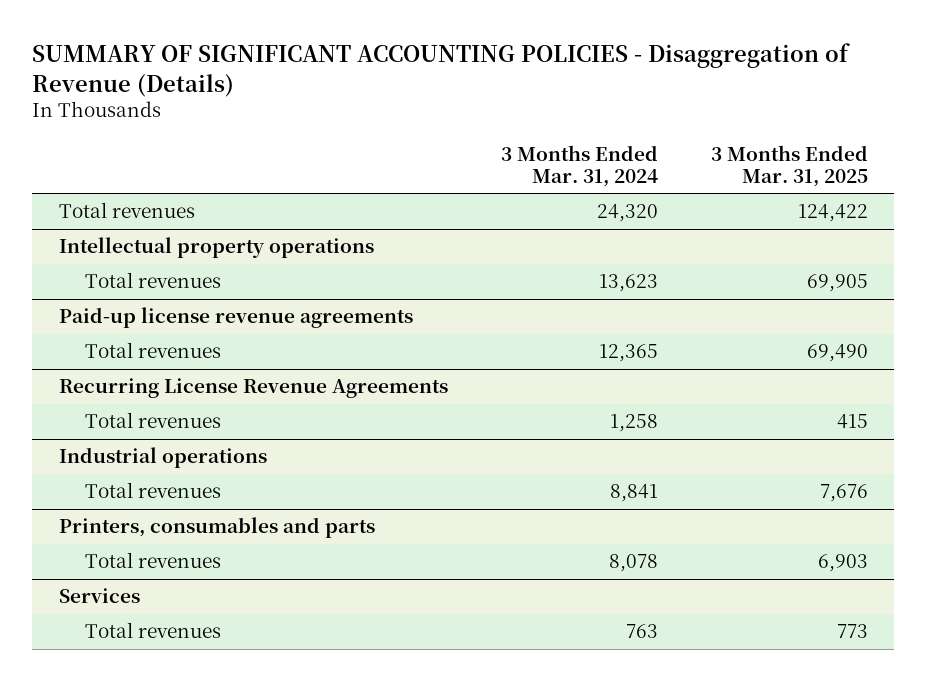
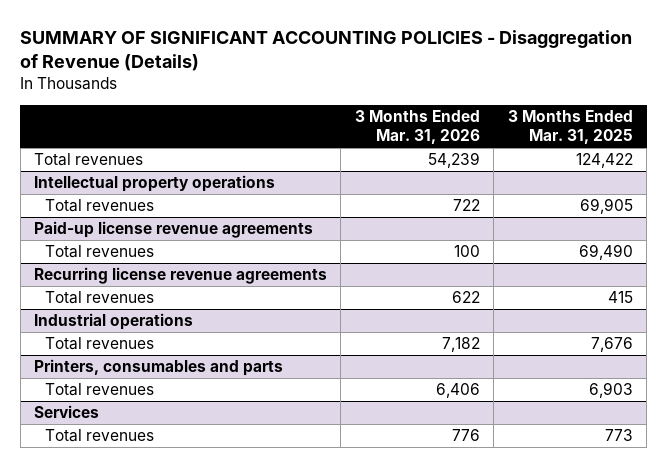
- | 3 Months Ended Mar. 31, 2024 | 3 Months Ended Mar. 31, 2025
+ | 3 Months Ended Mar. 31, 2026 | 3 Months Ended Mar. 31, 2025
- Recurring License Revenue Agreements
+ Recurring license revenue agreements

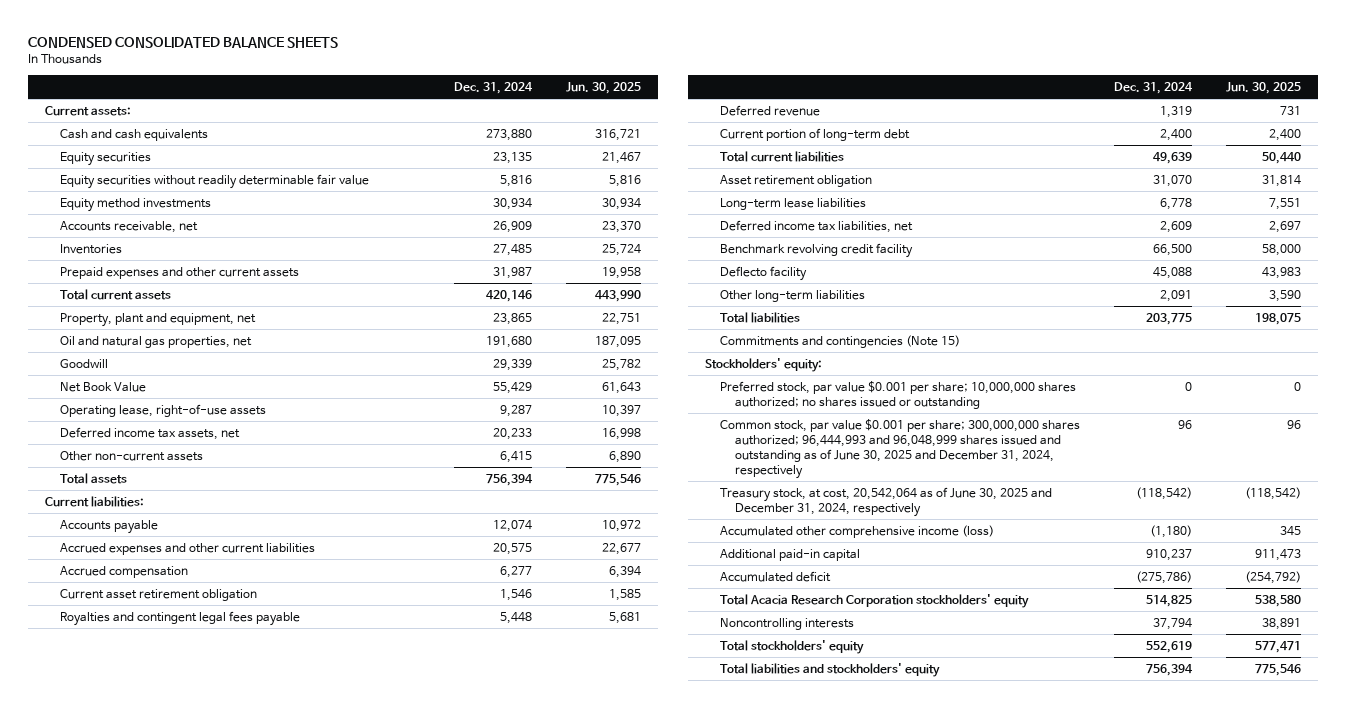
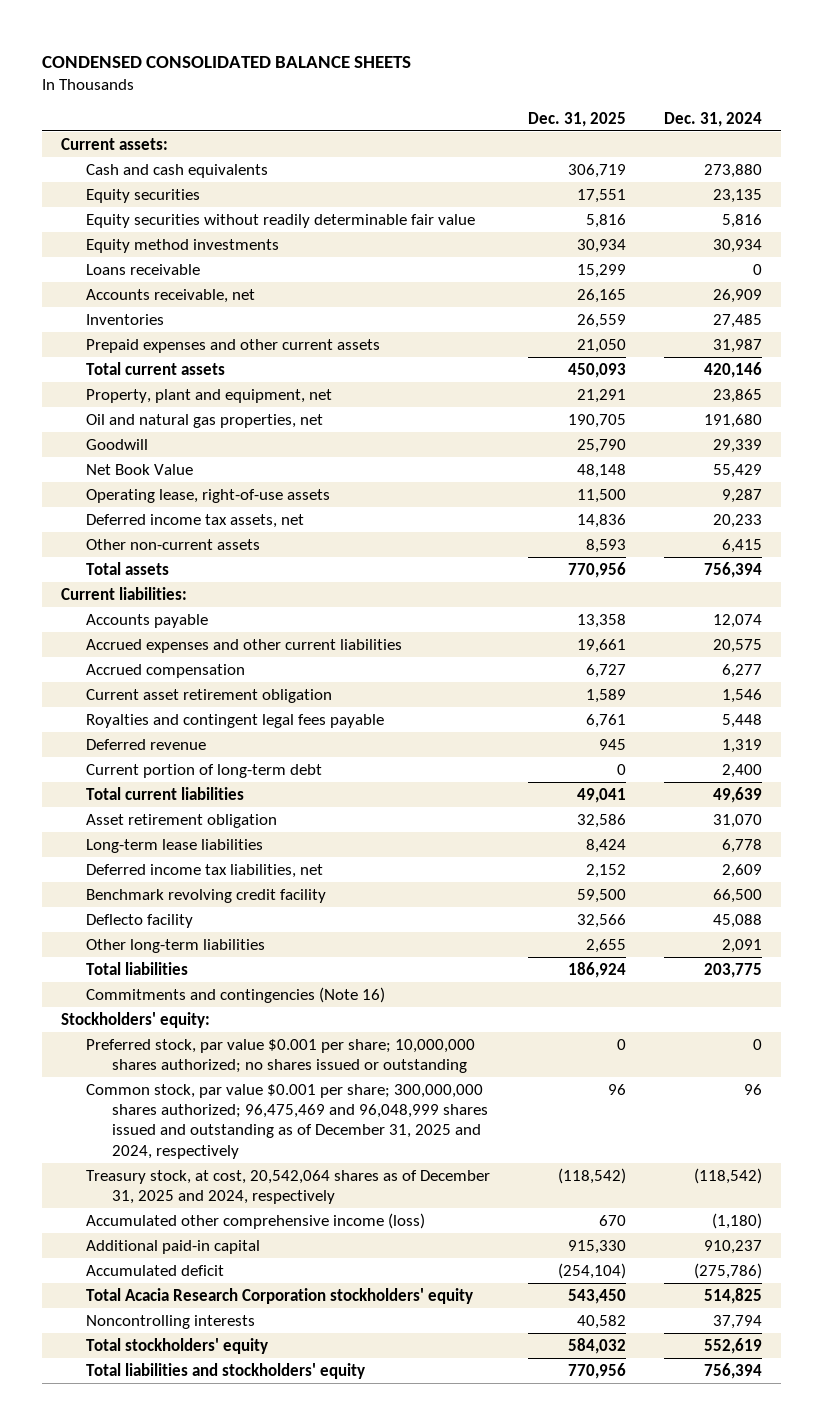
- | Dec. 31, 2024 | Jun. 30, 2025
+ | Dec. 31, 2025 | Dec. 31, 2024
+ Loans receivable | 15,299 | 0
- Commitments and contingencies (Note 15)
+ Commitments and contingencies (Note 16)
- Common stock, par value $0.001 per share; 300,000,000 shares authorized; 96,444,993 and 96,048,999 shares issued and outstanding as of June 30, 2025 and December 31, 2024, respectively | 96 | 96
- Treasury stock, at cost, 20,542,064 as of June 30, 2025 and December 31, 2024, respectively | (118,542) | (118,542)
+ Common stock, par value $0.001 per share; 300,000,000 shares authorized; 96,475,469 and 96,048,999 shares issued and outstanding as of December 31, 2025 and 2024, respectively | 96 | 96
+ Treasury stock, at cost, 20,542,064 shares as of December 31, 2025 and 2024, respectively | (118,542) | (118,542)

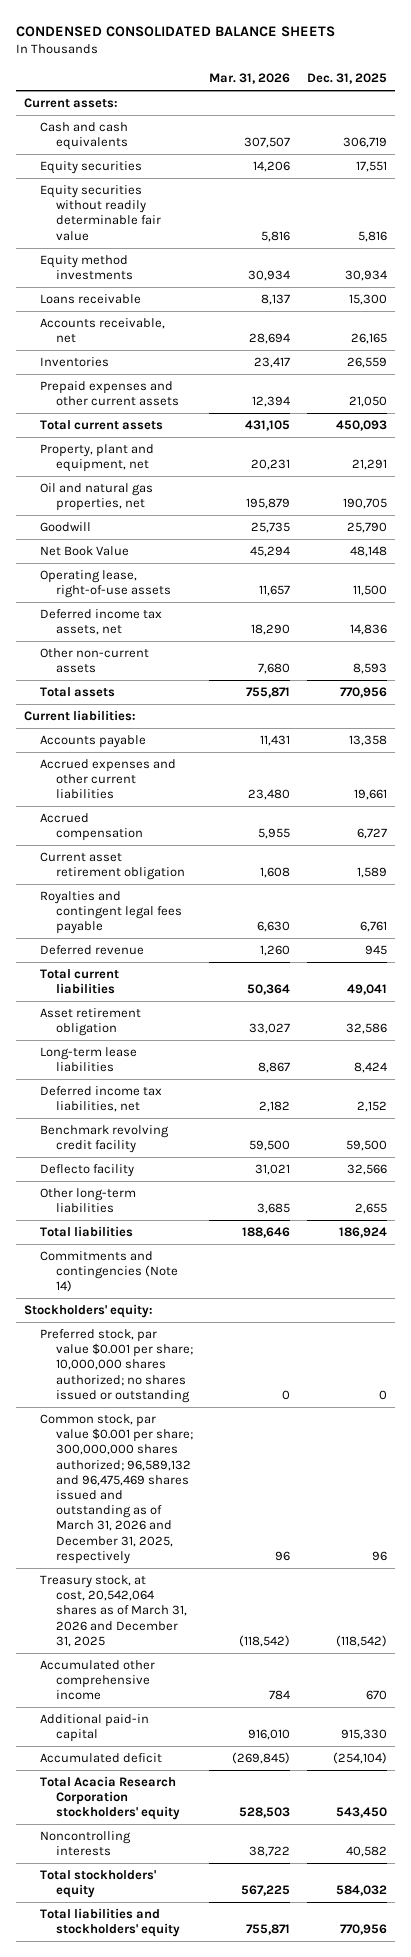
- | Dec. 31, 2025 | Dec. 31, 2024
+ | Mar. 31, 2026 | Dec. 31, 2025
- Loans receivable | 15,299 | 0
+ Loans receivable | 8,137 | 15,300
- Current portion of long-term debt | 0 | 2,400
- Commitments and contingencies (Note 16)
+ Commitments and contingencies (Note 14)
- Common stock, par value $0.001 per share; 300,000,000 shares authorized; 96,475,469 and 96,048,999 shares issued and outstanding as of December 31, 2025 and 2024, respectively | 96 | 96
- Treasury stock, at cost, 20,542,064 shares as of December 31, 2025 and 2024, respectively | (118,542) | (118,542)
- Accumulated other comprehensive income (loss) | 670 | (1,180)
+ Common stock, par value $0.001 per share; 300,000,000 shares authorized; 96,589,132 and 96,475,469 shares issued and outstanding as of March 31, 2026 and December 31, 2025, respectively | 96 | 96
+ Treasury stock, at cost, 20,542,064 shares as of March 31, 2026 and December 31, 2025 | (118,542) | (118,542)
+ Accumulated other comprehensive income | 784 | 670

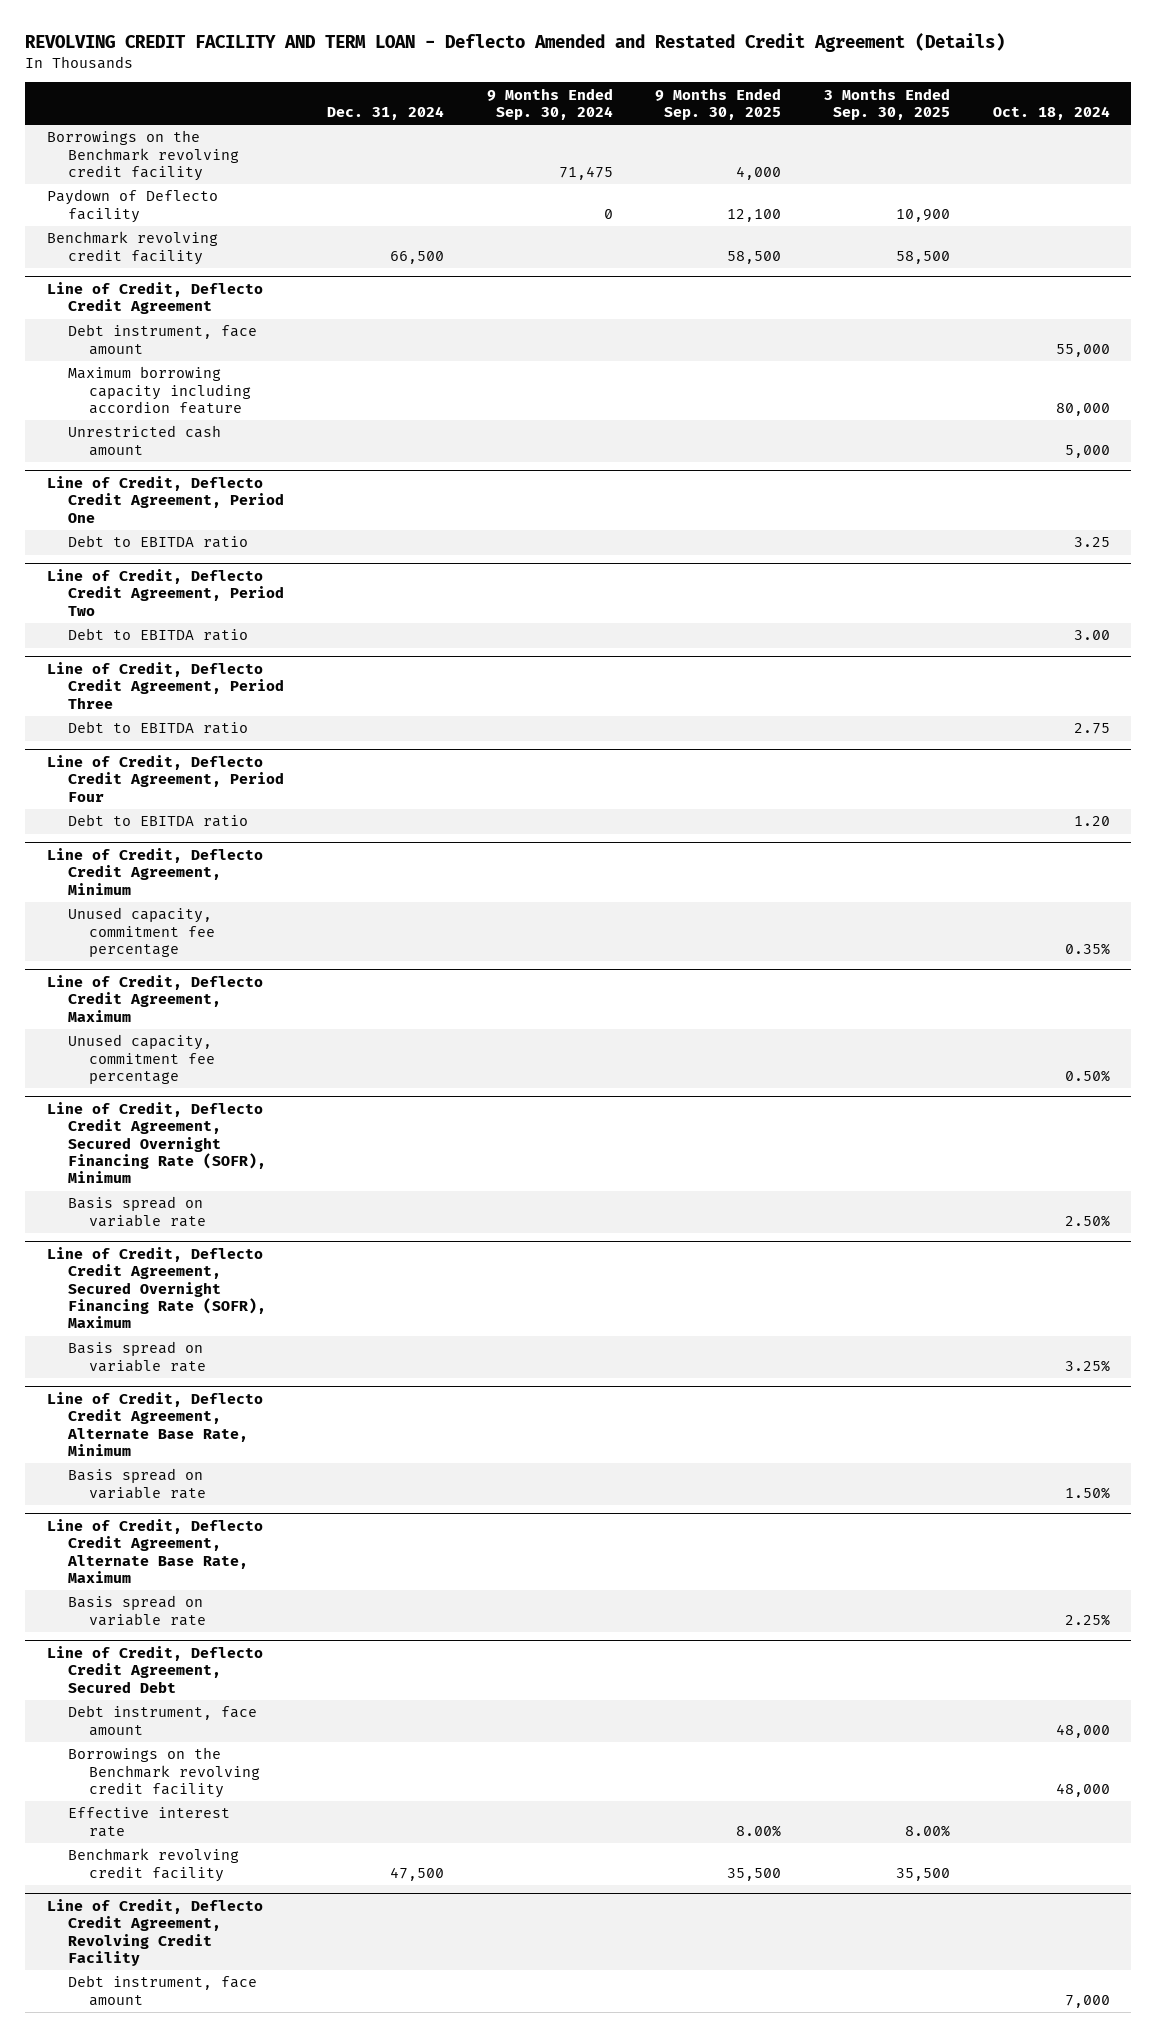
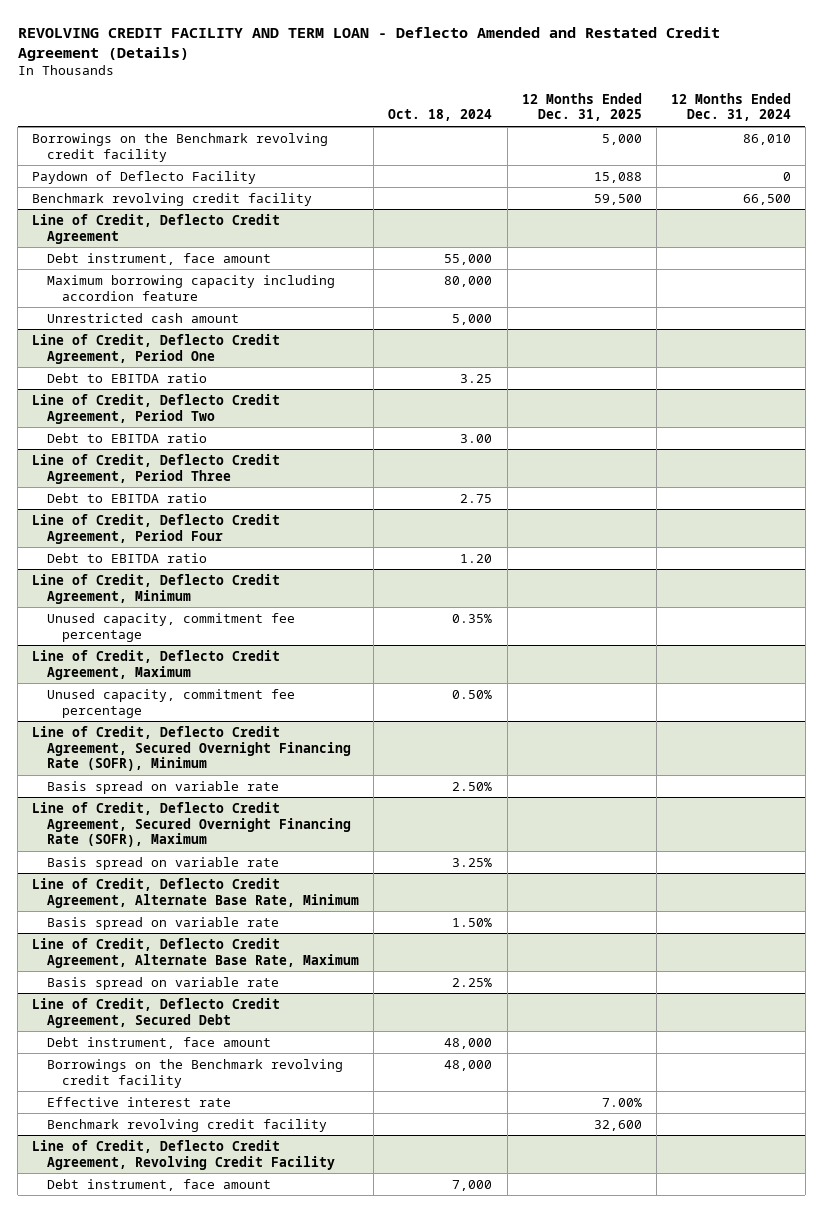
- | Dec. 31, 2024 | 9 Months Ended Sep. 30, 2024 | 9 Months Ended Sep. 30, 2025 | 3 Months Ended Sep. 30, 2025 | Oct. 18, 2024
+ | Oct. 18, 2024 | 12 Months Ended Dec. 31, 2025 | 12 Months Ended Dec. 31, 2024
- Paydown of Deflecto facility | | 0 | 12,100 | 10,900 |
+ Paydown of Deflecto Facility | | 15,088 | 0

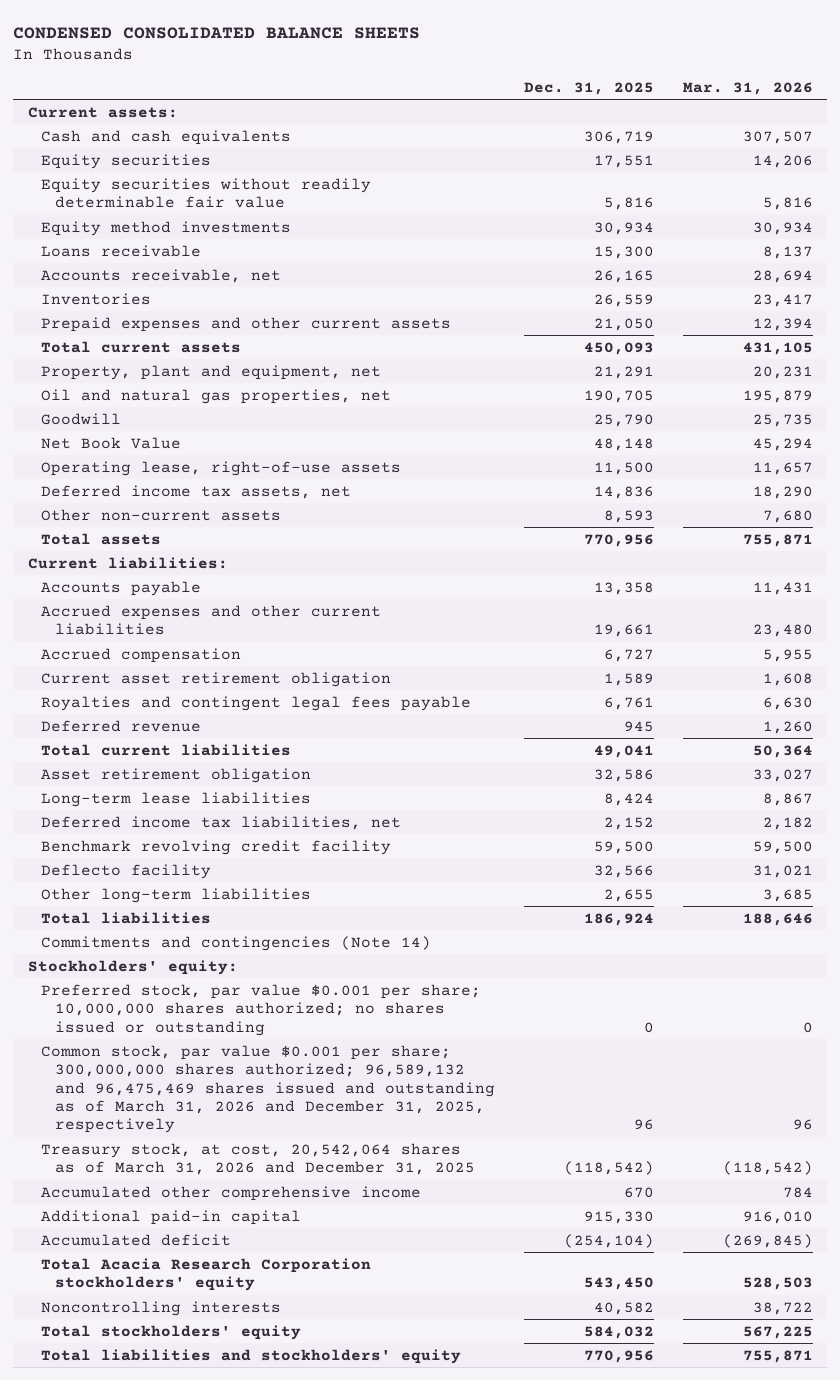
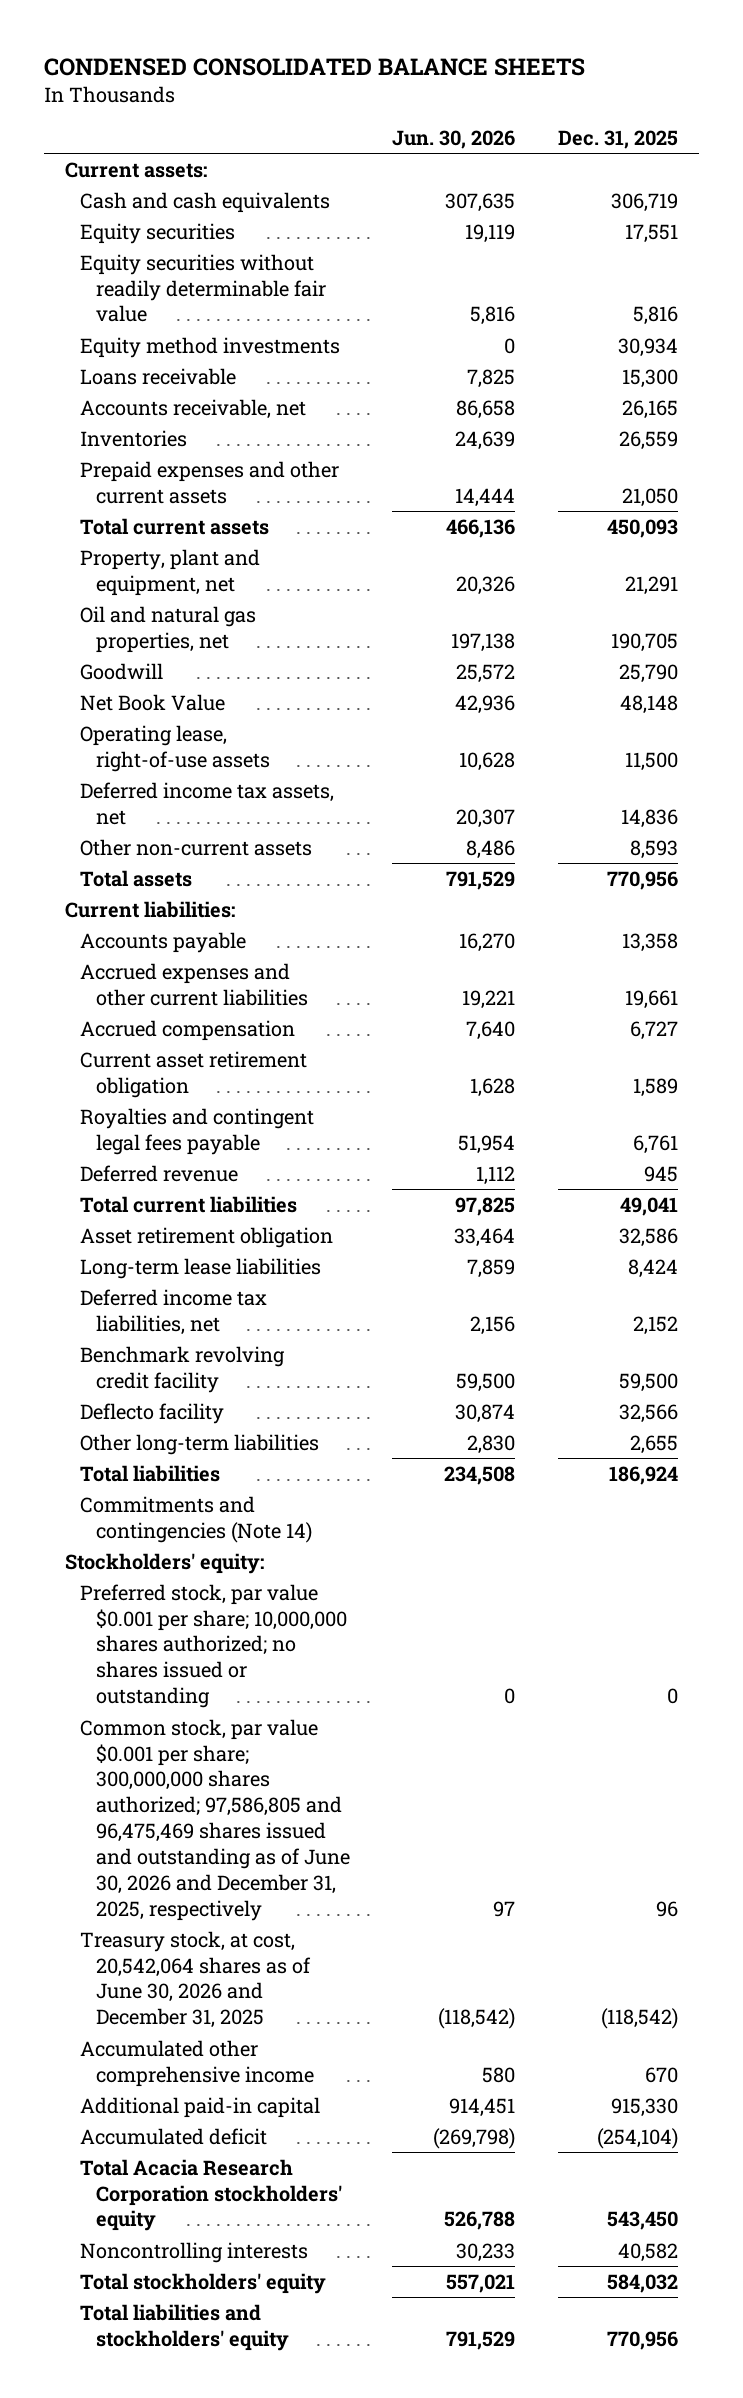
- | Dec. 31, 2025 | Mar. 31, 2026
+ | Jun. 30, 2026 | Dec. 31, 2025
- Common stock, par value $0.001 per share; 300,000,000 shares authorized; 96,589,132 and 96,475,469 shares issued and outstanding as of March 31, 2026 and December 31, 2025, respectively | 96 | 96
- Treasury stock, at cost, 20,542,064 shares as of March 31, 2026 and December 31, 2025 | (118,542) | (118,542)
+ Common stock, par value $0.001 per share; 300,000,000 shares authorized; 97,586,805 and 96,475,469 shares issued and outstanding as of June 30, 2026 and December 31, 2025, respectively | 97 | 96
+ Treasury stock, at cost, 20,542,064 shares as of June 30, 2026 and December 31, 2025 | (118,542) | (118,542)

